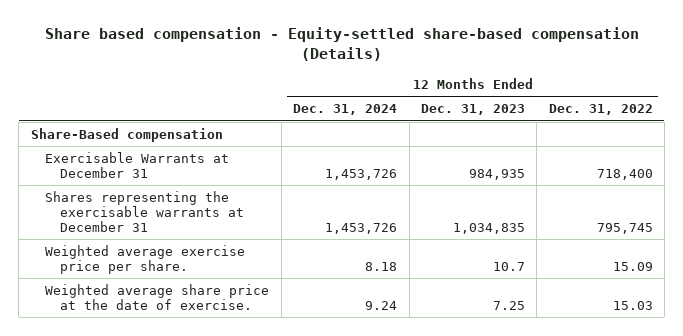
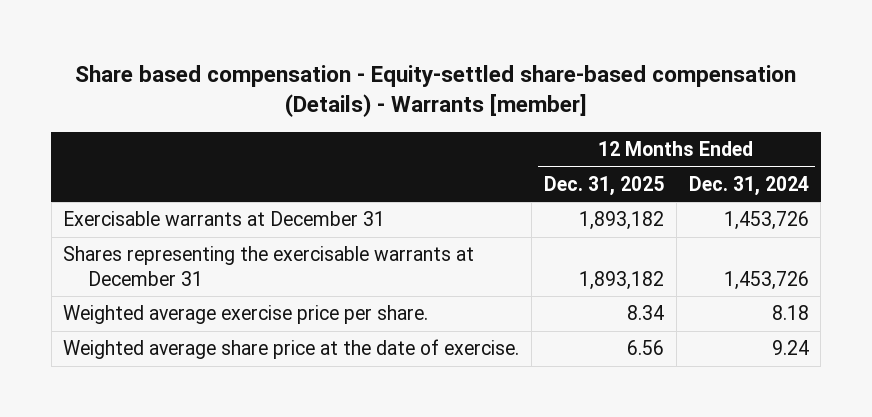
- Share based compensation - Equity-settled share-based compensation (Details)
+ Share based compensation - Equity-settled share-based compensation (Details) - Warrants [member]
- | 12 Months Ended Dec. 31, 2024 | 12 Months Ended Dec. 31, 2023 | 12 Months Ended Dec. 31, 2022
+ | 12 Months Ended Dec. 31, 2025 | 12 Months Ended Dec. 31, 2024
- Share-Based compensation
- Exercisable Warrants at December 31 | 1,453,726 | 984,935 | 718,400
+ Exercisable warrants at December 31 | 1,893,182 | 1,453,726

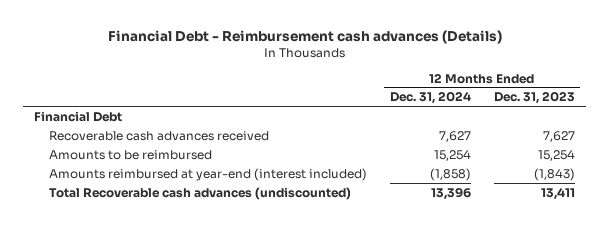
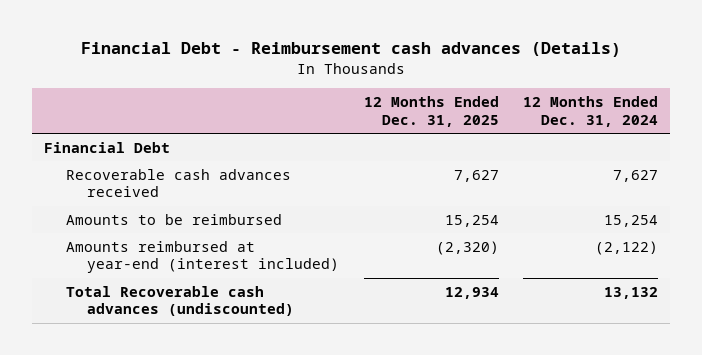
- | 12 Months Ended Dec. 31, 2024 | 12 Months Ended Dec. 31, 2023
+ | 12 Months Ended Dec. 31, 2025 | 12 Months Ended Dec. 31, 2024
- Amounts reimbursed at year-end (interest included) | (1,858) | (1,843)
- Total Recoverable cash advances (undiscounted) | 13,396 | 13,411
+ Amounts reimbursed at year-end (interest included) | (2,320) | (2,122)
+ Total Recoverable cash advances (undiscounted) | 12,934 | 13,132

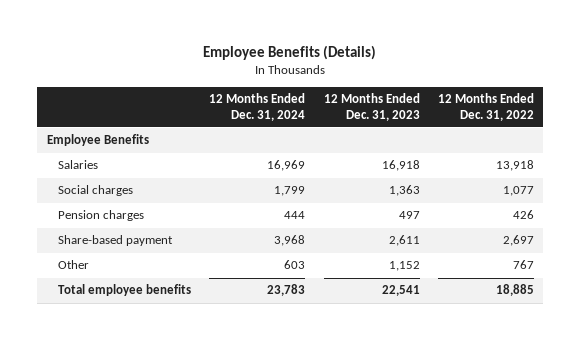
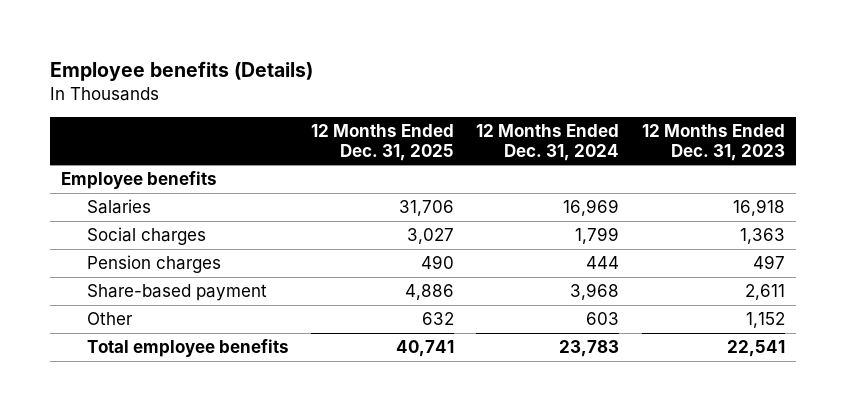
- Employee Benefits (Details)
+ Employee benefits (Details)
- | 12 Months Ended Dec. 31, 2024 | 12 Months Ended Dec. 31, 2023 | 12 Months Ended Dec. 31, 2022
+ | 12 Months Ended Dec. 31, 2025 | 12 Months Ended Dec. 31, 2024 | 12 Months Ended Dec. 31, 2023
- Employee Benefits
+ Employee benefits

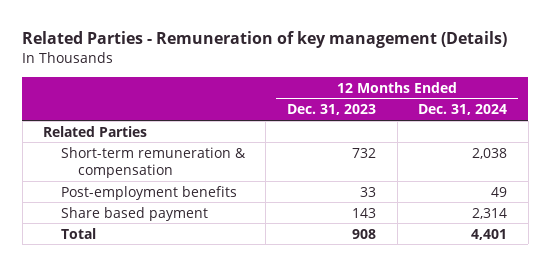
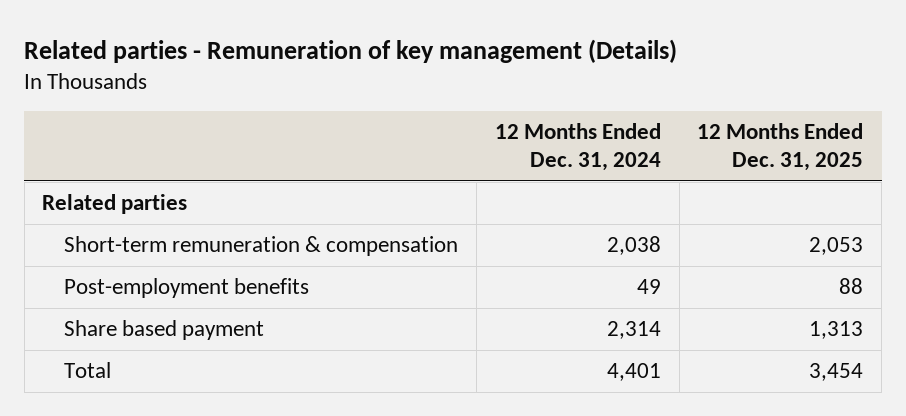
- Related Parties - Remuneration of key management (Details)
+ Related parties - Remuneration of key management (Details)
- | 12 Months Ended Dec. 31, 2023 | 12 Months Ended Dec. 31, 2024
+ | 12 Months Ended Dec. 31, 2024 | 12 Months Ended Dec. 31, 2025
- Related Parties
+ Related parties

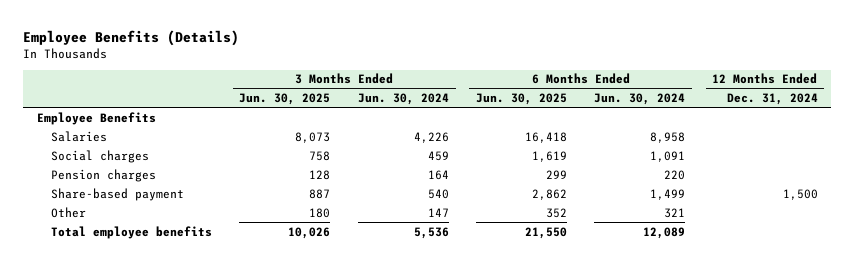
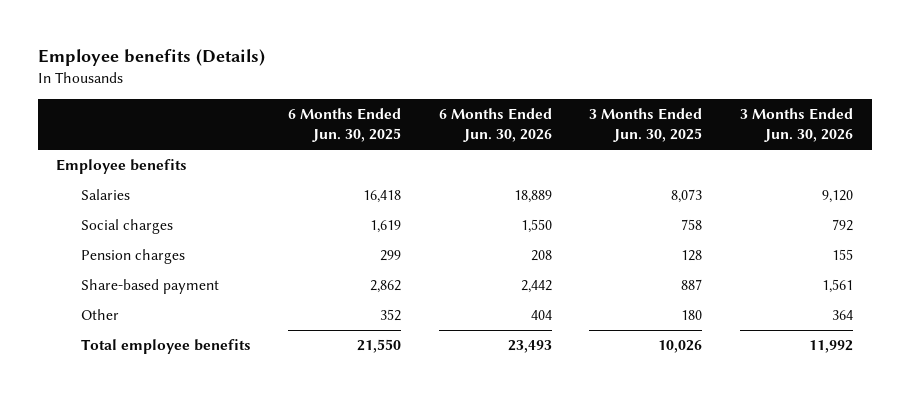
- Employee Benefits (Details)
+ Employee benefits (Details)
- | 3 Months Ended Jun. 30, 2025 | 3 Months Ended Jun. 30, 2024 | 6 Months Ended Jun. 30, 2025 | 6 Months Ended Jun. 30, 2024 | 12 Months Ended Dec. 31, 2024
+ | 6 Months Ended Jun. 30, 2025 | 6 Months Ended Jun. 30, 2026 | 3 Months Ended Jun. 30, 2025 | 3 Months Ended Jun. 30, 2026
- Employee Benefits
+ Employee benefits

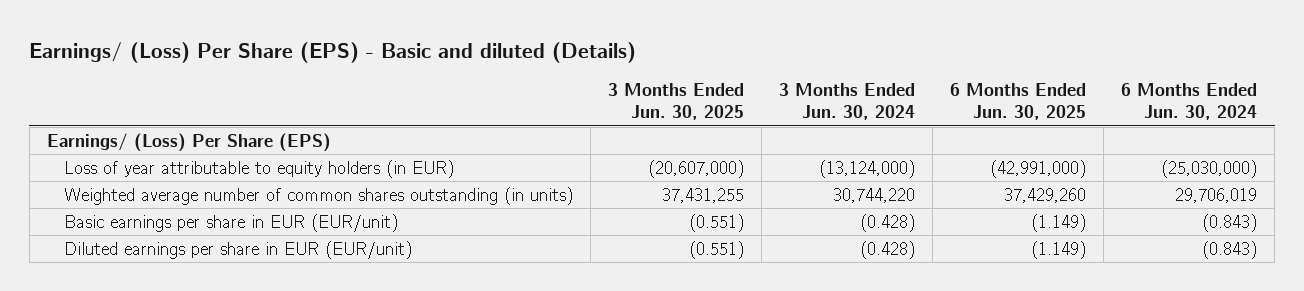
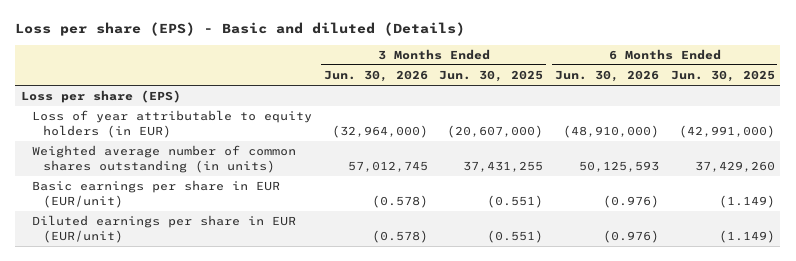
- Earnings/ (Loss) Per Share (EPS) - Basic and diluted (Details)
+ Loss per share (EPS) - Basic and diluted (Details)
- | 3 Months Ended Jun. 30, 2025 | 3 Months Ended Jun. 30, 2024 | 6 Months Ended Jun. 30, 2025 | 6 Months Ended Jun. 30, 2024
+ | 3 Months Ended Jun. 30, 2026 | 3 Months Ended Jun. 30, 2025 | 6 Months Ended Jun. 30, 2026 | 6 Months Ended Jun. 30, 2025
- Earnings/ (Loss) Per Share (EPS)
+ Loss per share (EPS)

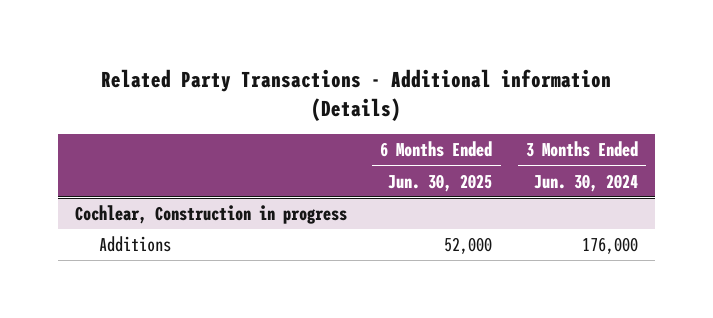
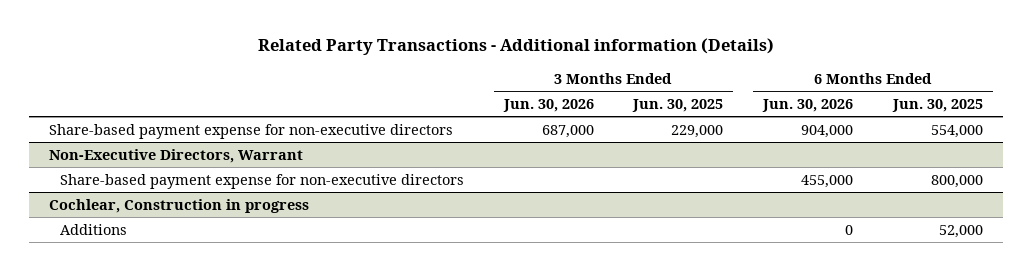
- | 6 Months Ended Jun. 30, 2025 | 3 Months Ended Jun. 30, 2024
+ | 3 Months Ended Jun. 30, 2026 | 3 Months Ended Jun. 30, 2025 | 6 Months Ended Jun. 30, 2026 | 6 Months Ended Jun. 30, 2025
+ Share-based payment expense for non-executive directors | 687,000 | 229,000 | 904,000 | 554,000
+ Non-Executive Directors, Warrant
+ Share-based payment expense for non-executive directors | | | 455,000 | 800,000

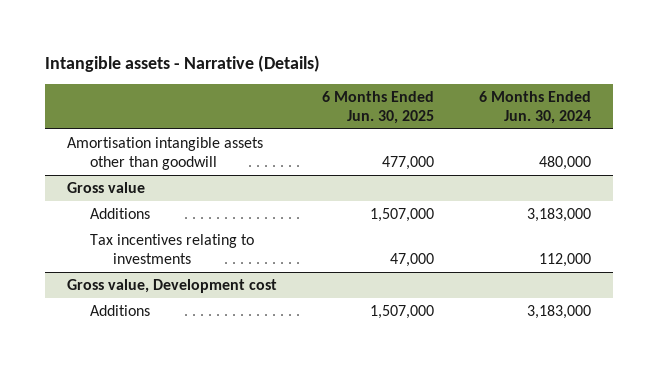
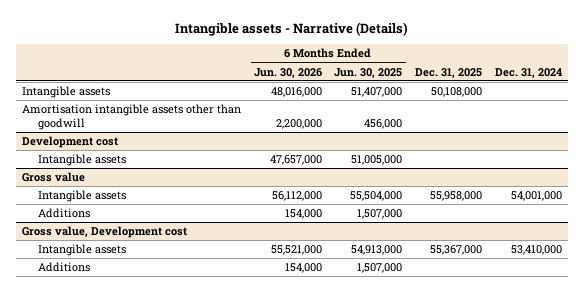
- | 6 Months Ended Jun. 30, 2025 | 6 Months Ended Jun. 30, 2024
+ | 6 Months Ended Jun. 30, 2026 | 6 Months Ended Jun. 30, 2025 | Dec. 31, 2025 | Dec. 31, 2024
- Amortisation intangible assets other than goodwill | 477,000 | 480,000
+ Intangible assets | 48,016,000 | 51,407,000 | 50,108,000 |
+ Amortisation intangible assets other than goodwill | 2,200,000 | 456,000 | |
+ Development cost
+ Intangible assets | 47,657,000 | 51,005,000 | |
@ Gross value
+ Intangible assets | 56,112,000 | 55,504,000 | 55,958,000 | 54,001,000
- Tax incentives relating to investments | 47,000 | 112,000
@ Gross value, Development cost
+ Intangible assets | 55,521,000 | 54,913,000 | 55,367,000 | 53,410,000

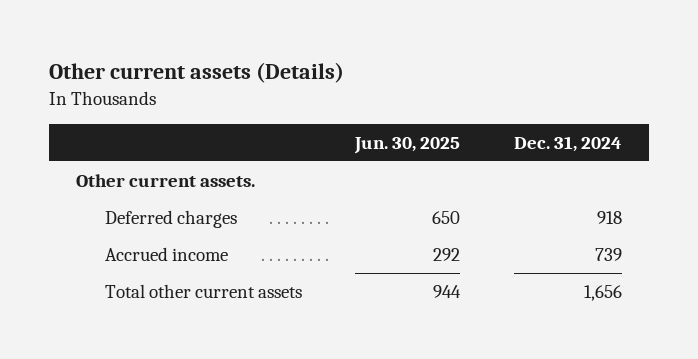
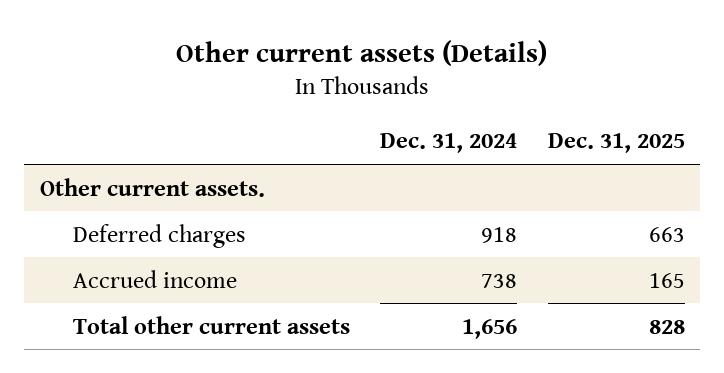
- | Jun. 30, 2025 | Dec. 31, 2024
+ | Dec. 31, 2024 | Dec. 31, 2025
- Accrued income | 292 | 739
+ Accrued income | 738 | 165

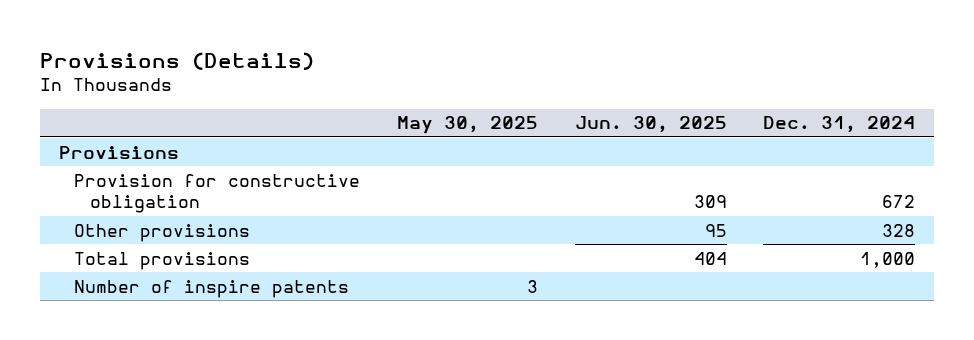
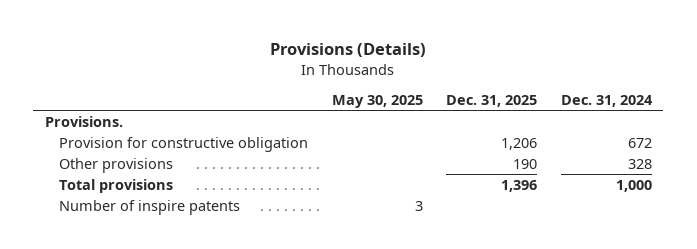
- | May 30, 2025 | Jun. 30, 2025 | Dec. 31, 2024
+ | May 30, 2025 | Dec. 31, 2025 | Dec. 31, 2024
- Provisions
+ Provisions.

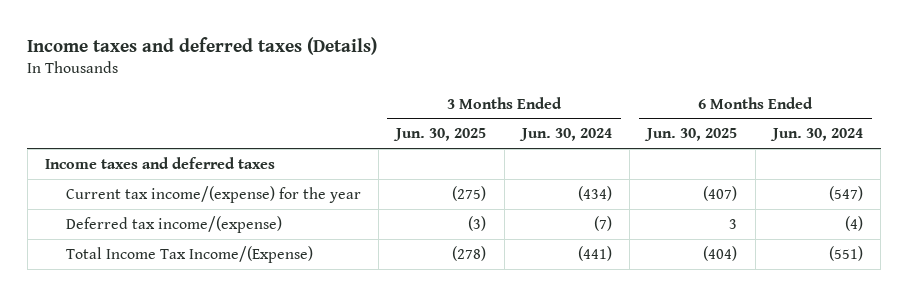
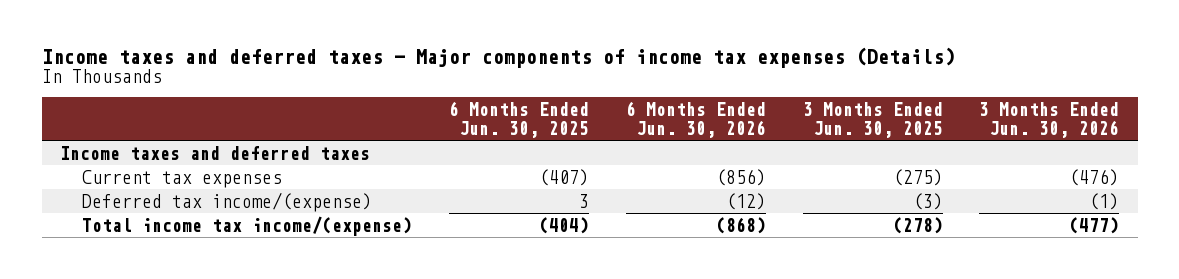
- Income taxes and deferred taxes (Details)
+ Income taxes and deferred taxes - Major components of income tax expenses (Details)
- | 3 Months Ended Jun. 30, 2025 | 3 Months Ended Jun. 30, 2024 | 6 Months Ended Jun. 30, 2025 | 6 Months Ended Jun. 30, 2024
+ | 6 Months Ended Jun. 30, 2025 | 6 Months Ended Jun. 30, 2026 | 3 Months Ended Jun. 30, 2025 | 3 Months Ended Jun. 30, 2026
- Current tax income/(expense) for the year | (275) | (434) | (407) | (547)
+ Current tax expenses | (407) | (856) | (275) | (476)
- Total Income Tax Income/(Expense) | (278) | (441) | (404) | (551)
+ Total income tax income/(expense) | (404) | (868) | (278) | (477)

